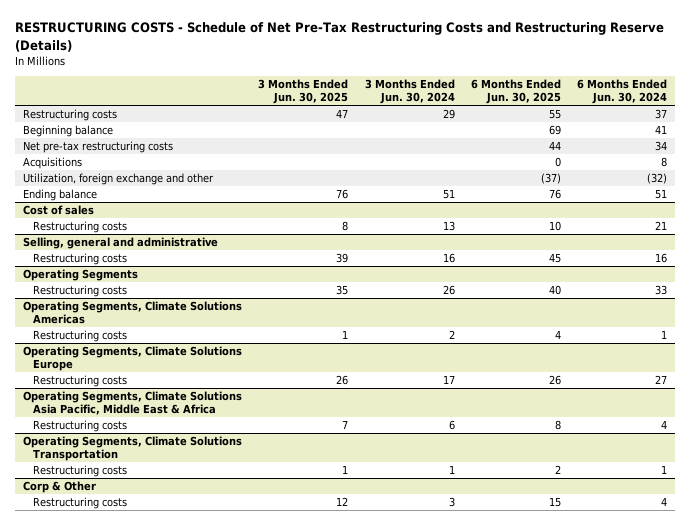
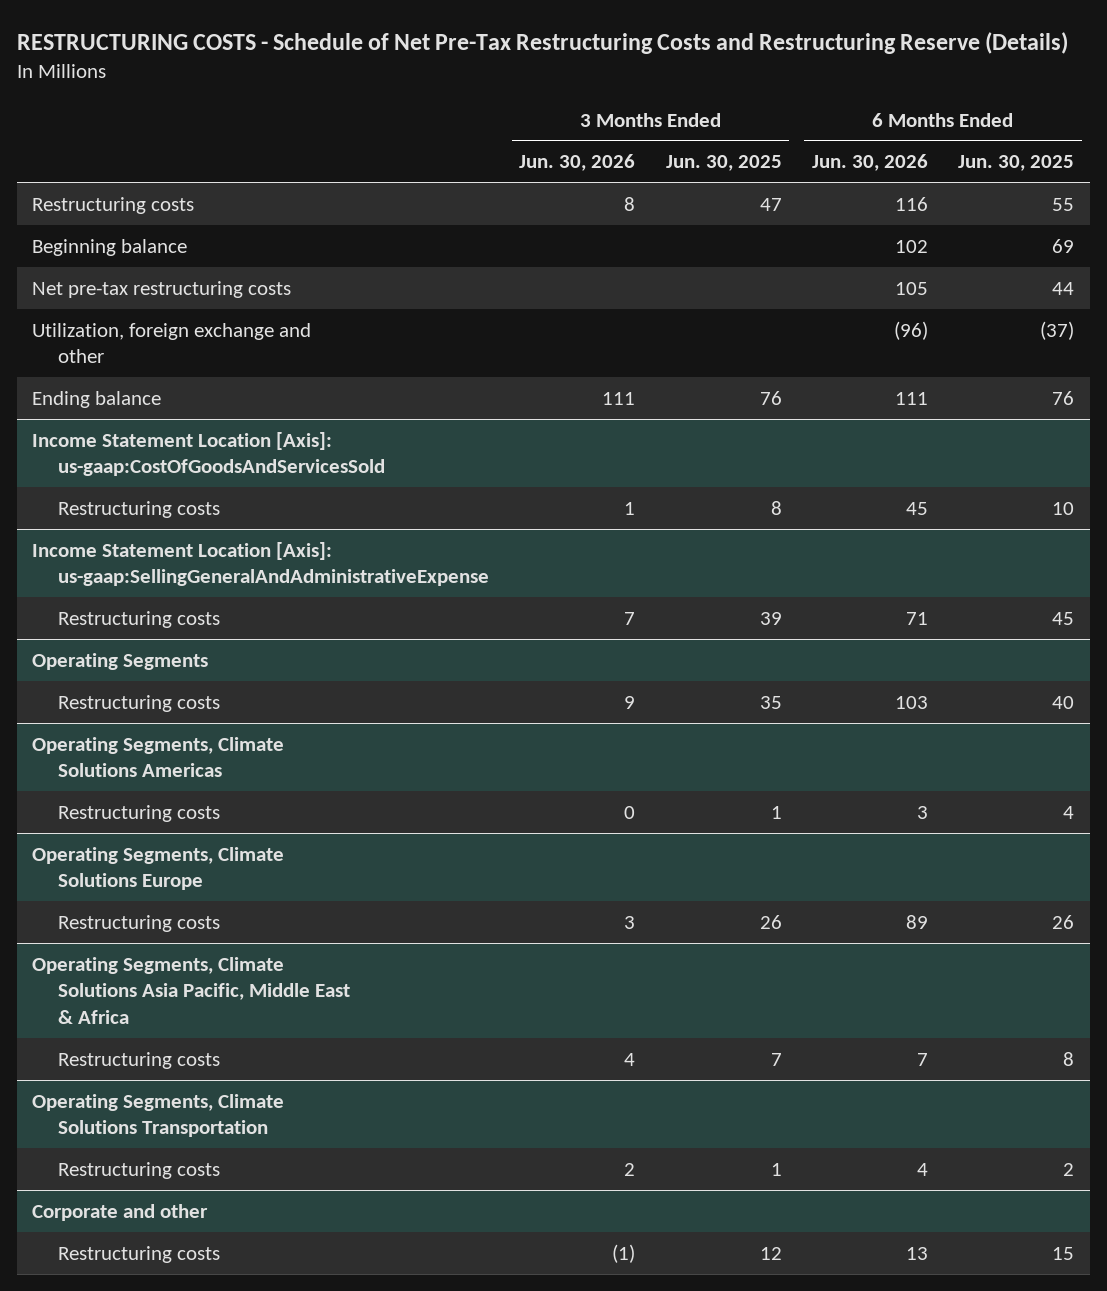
- | 3 Months Ended Jun. 30, 2025 | 3 Months Ended Jun. 30, 2024 | 6 Months Ended Jun. 30, 2025 | 6 Months Ended Jun. 30, 2024
+ | 3 Months Ended Jun. 30, 2026 | 3 Months Ended Jun. 30, 2025 | 6 Months Ended Jun. 30, 2026 | 6 Months Ended Jun. 30, 2025
- Acquisitions | | | 0 | 8
- Cost of sales
+ Income Statement Location [Axis]: us-gaap:CostOfGoodsAndServicesSold
- Selling, general and administrative
+ Income Statement Location [Axis]: us-gaap:SellingGeneralAndAdministrativeExpense
- Corp & Other
+ Corporate and other

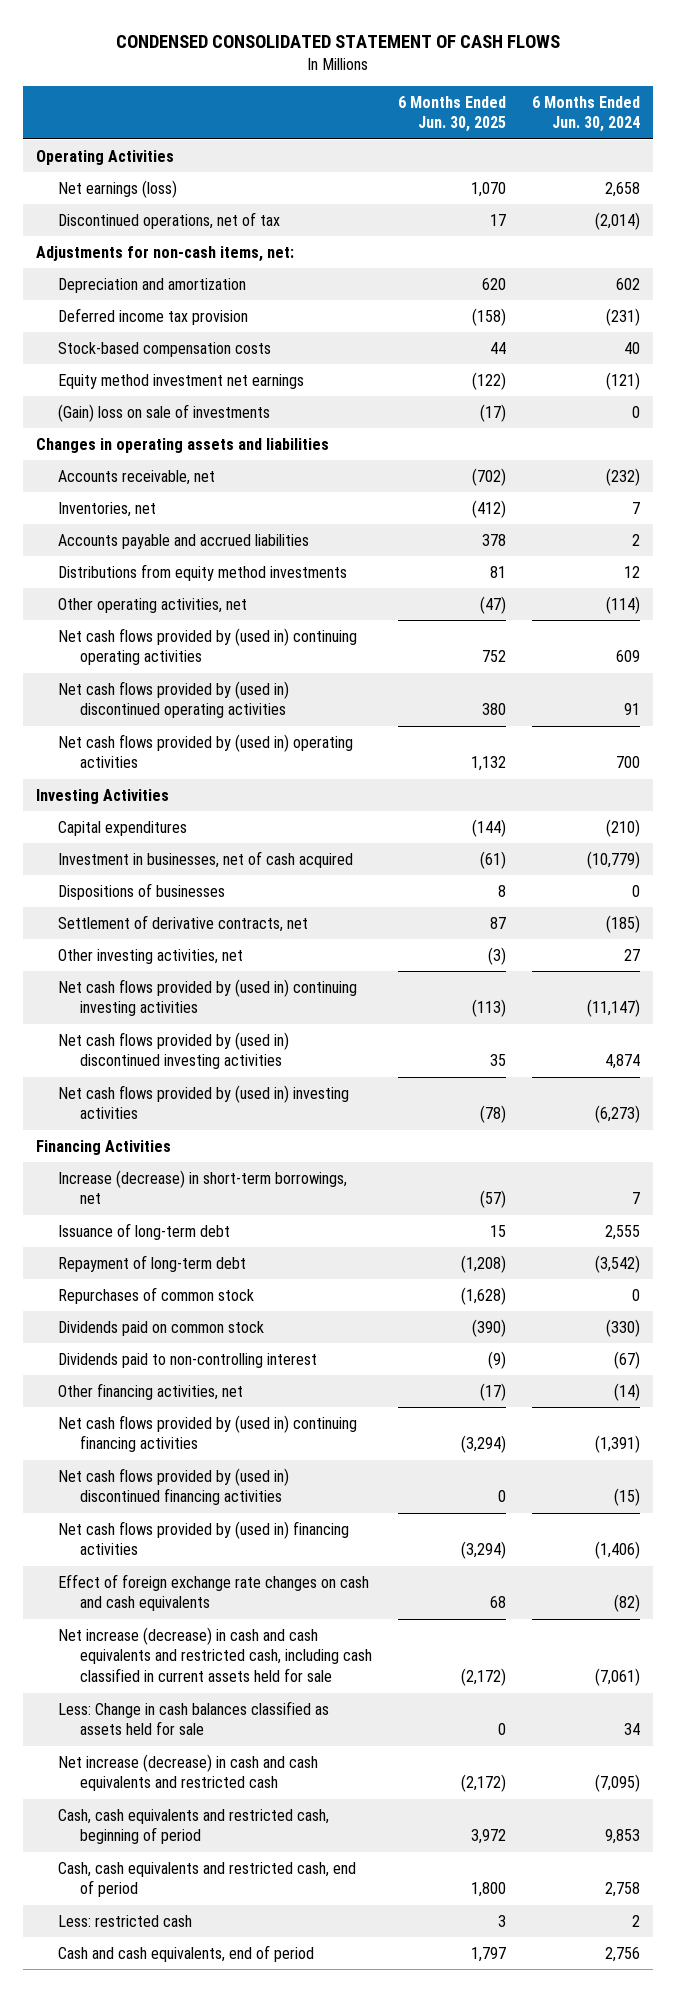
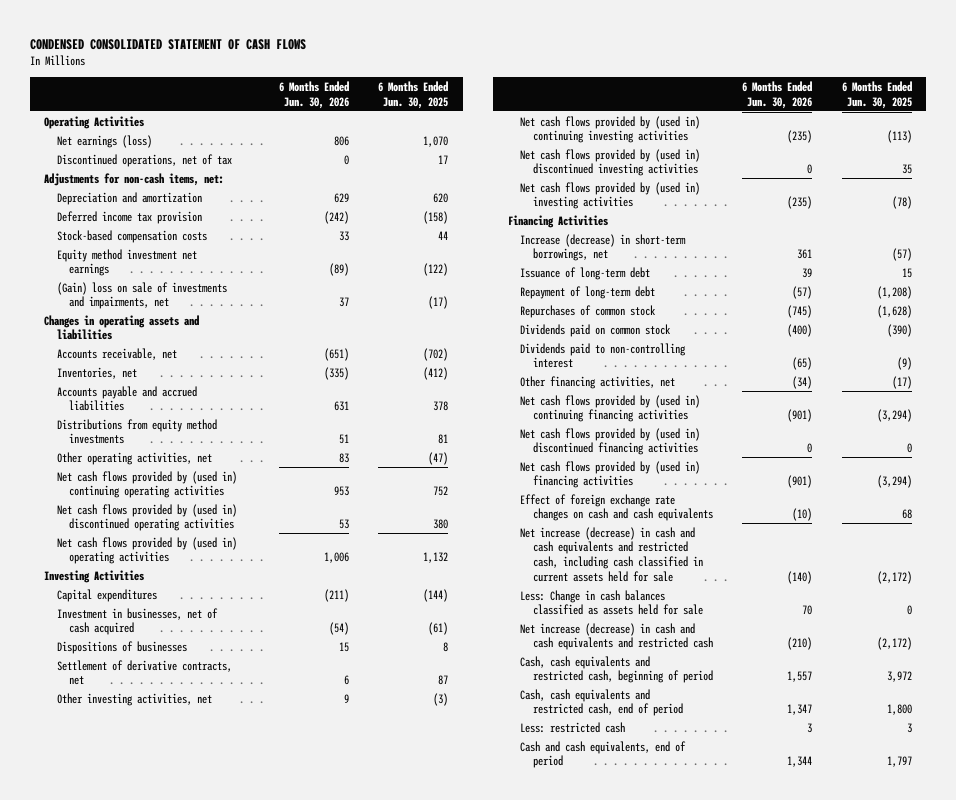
- | 6 Months Ended Jun. 30, 2025 | 6 Months Ended Jun. 30, 2024
+ | 6 Months Ended Jun. 30, 2026 | 6 Months Ended Jun. 30, 2025
- (Gain) loss on sale of investments | (17) | 0
+ (Gain) loss on sale of investments and impairments, net | 37 | (17)

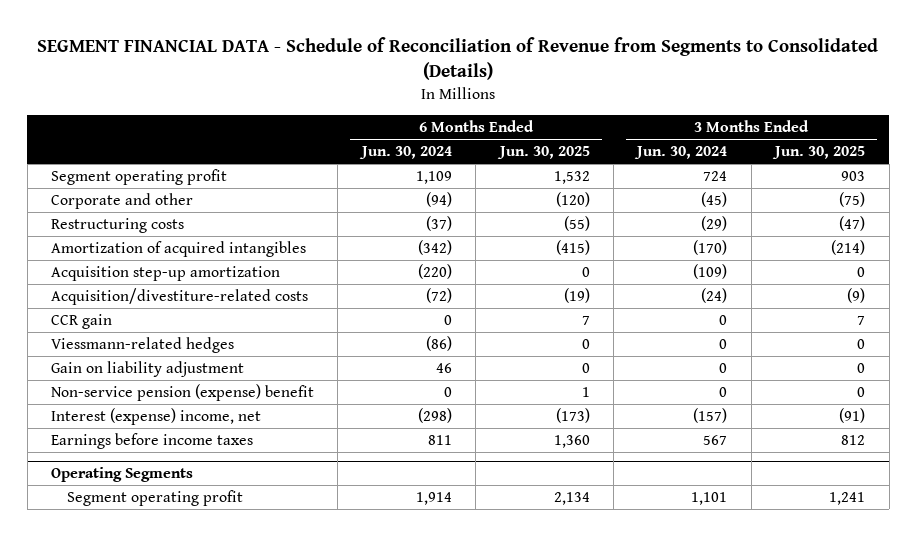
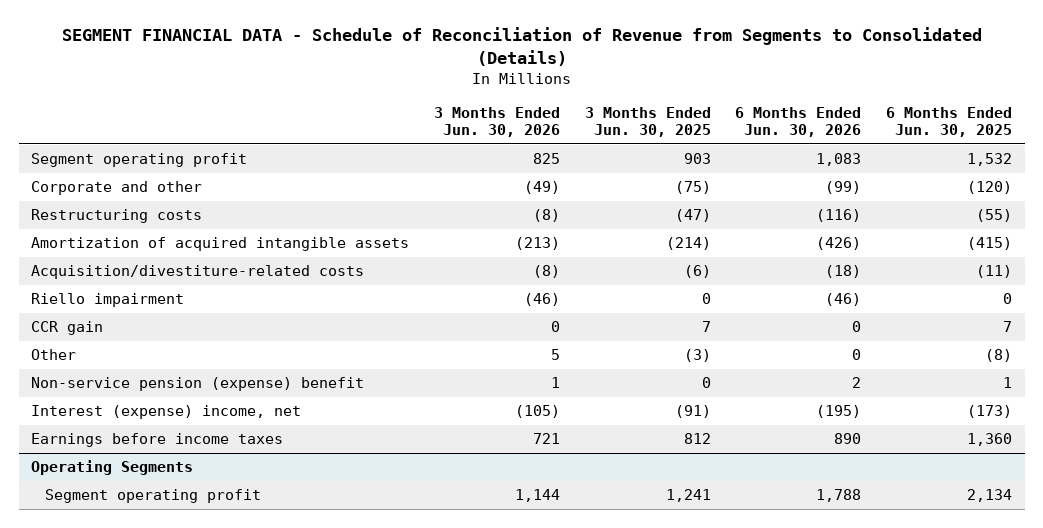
- | 6 Months Ended Jun. 30, 2024 | 6 Months Ended Jun. 30, 2025 | 3 Months Ended Jun. 30, 2024 | 3 Months Ended Jun. 30, 2025
+ | 3 Months Ended Jun. 30, 2026 | 3 Months Ended Jun. 30, 2025 | 6 Months Ended Jun. 30, 2026 | 6 Months Ended Jun. 30, 2025
- Amortization of acquired intangibles | (342) | (415) | (170) | (214)
- Acquisition step-up amortization | (220) | 0 | (109) | 0
- Acquisition/divestiture-related costs | (72) | (19) | (24) | (9)
+ Amortization of acquired intangible assets | (213) | (214) | (426) | (415)
+ Acquisition/divestiture-related costs | (8) | (6) | (18) | (11)
+ Riello impairment | (46) | 0 | (46) | 0
- Viessmann-related hedges | (86) | 0 | 0 | 0
- Gain on liability adjustment | 46 | 0 | 0 | 0
+ Other | 5 | (3) | 0 | (8)

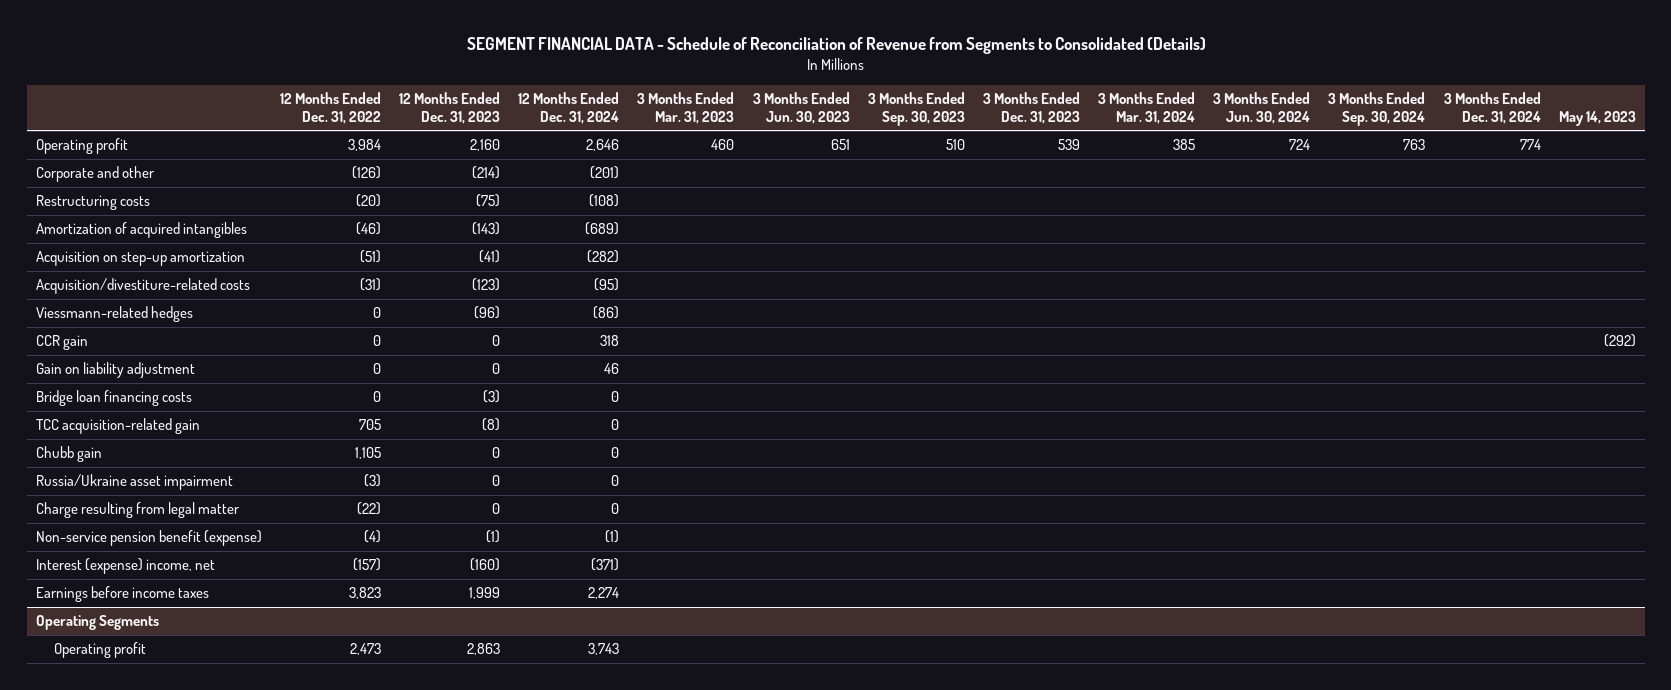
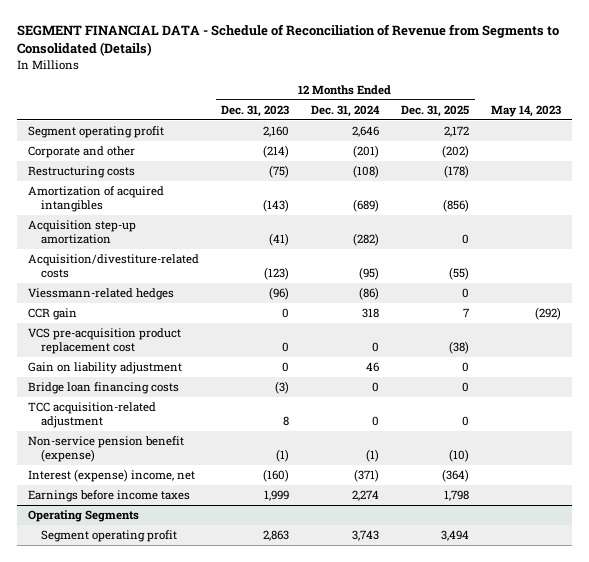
- | 12 Months Ended Dec. 31, 2022 | 12 Months Ended Dec. 31, 2023 | 12 Months Ended Dec. 31, 2024 | 3 Months Ended Mar. 31, 2023 | 3 Months Ended Jun. 30, 2023 | 3 Months Ended Sep. 30, 2023 | 3 Months Ended Dec. 31, 2023 | 3 Months Ended Mar. 31, 2024 | 3 Months Ended Jun. 30, 2024 | 3 Months Ended Sep. 30, 2024 | 3 Months Ended Dec. 31, 2024 | May 14, 2023
+ | 12 Months Ended Dec. 31, 2023 | 12 Months Ended Dec. 31, 2024 | 12 Months Ended Dec. 31, 2025 | May 14, 2023
- Operating profit | 3,984 | 2,160 | 2,646 | 460 | 651 | 510 | 539 | 385 | 724 | 763 | 774 |
+ Segment operating profit | 2,160 | 2,646 | 2,172 |
- Acquisition on step-up amortization | (51) | (41) | (282) | | | | | | | | |
+ Acquisition step-up amortization | (41) | (282) | 0 |
+ VCS pre-acquisition product replacement cost | 0 | 0 | (38) |
- TCC acquisition-related gain | 705 | (8) | 0 | | | | | | | | |
- Chubb gain | 1,105 | 0 | 0 | | | | | | | | |
- Russia/Ukraine asset impairment | (3) | 0 | 0 | | | | | | | | |
- Charge resulting from legal matter | (22) | 0 | 0 | | | | | | | | |
+ TCC acquisition-related adjustment | 8 | 0 | 0 |
@ Operating Segments
- Operating profit | 2,473 | 2,863 | 3,743 | | | | | | | | |
+ Segment operating profit | 2,863 | 3,743 | 3,494 |

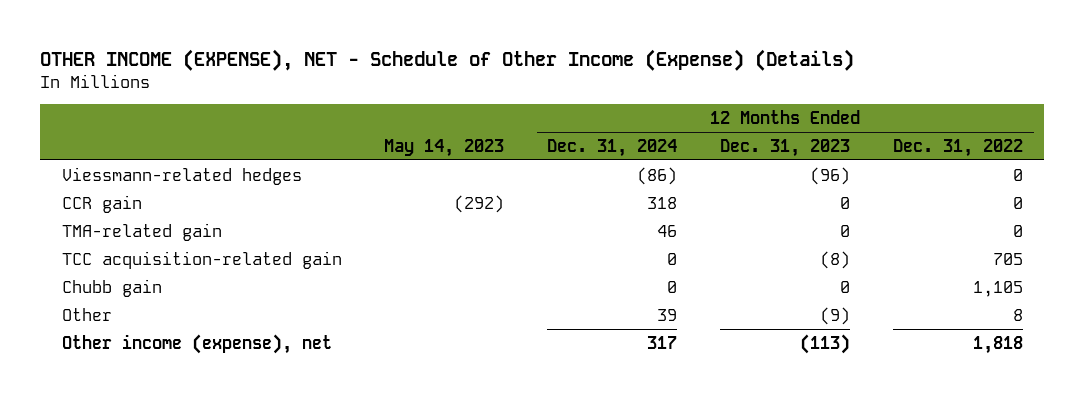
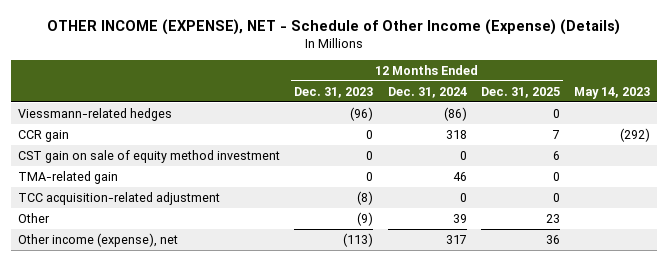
- | May 14, 2023 | 12 Months Ended Dec. 31, 2024 | 12 Months Ended Dec. 31, 2023 | 12 Months Ended Dec. 31, 2022
+ | 12 Months Ended Dec. 31, 2023 | 12 Months Ended Dec. 31, 2024 | 12 Months Ended Dec. 31, 2025 | May 14, 2023
+ CST gain on sale of equity method investment | 0 | 0 | 6 |
- TCC acquisition-related gain | | 0 | (8) | 705
- Chubb gain | | 0 | 0 | 1,105
+ TCC acquisition-related adjustment | (8) | 0 | 0 |

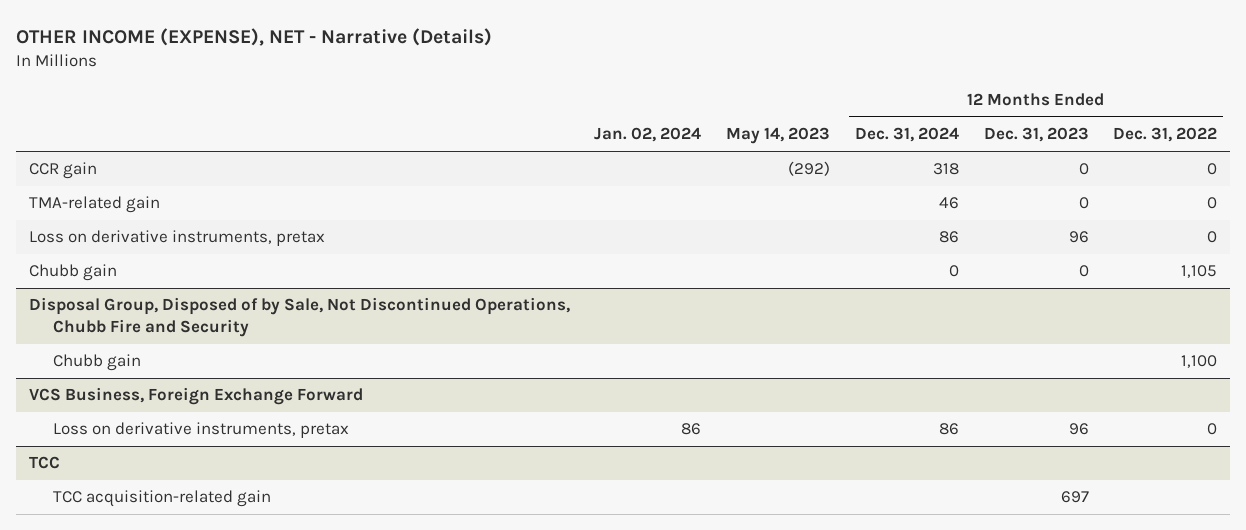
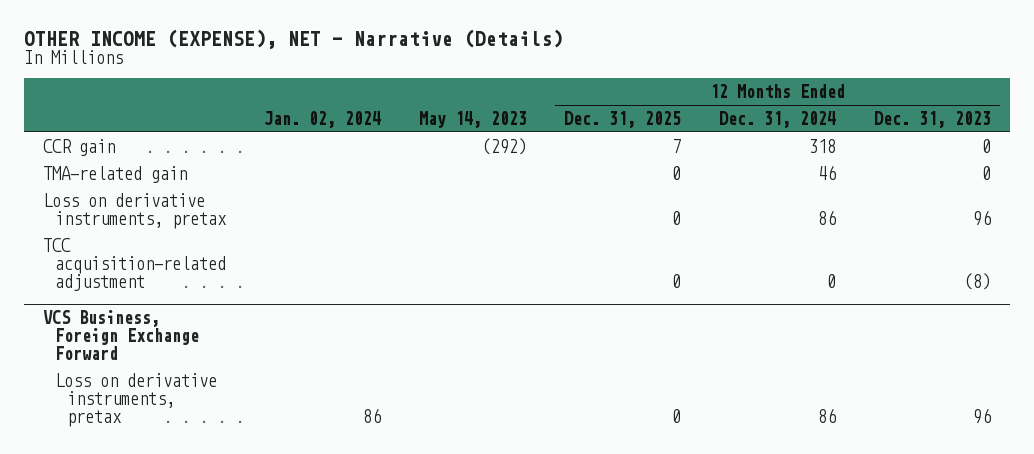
- | Jan. 02, 2024 | May 14, 2023 | 12 Months Ended Dec. 31, 2024 | 12 Months Ended Dec. 31, 2023 | 12 Months Ended Dec. 31, 2022
+ | Jan. 02, 2024 | May 14, 2023 | 12 Months Ended Dec. 31, 2025 | 12 Months Ended Dec. 31, 2024 | 12 Months Ended Dec. 31, 2023
- Chubb gain | | | 0 | 0 | 1,105
- Disposal Group, Disposed of by Sale, Not Discontinued Operations, Chubb Fire and Security
- Chubb gain | | | | | 1,100
+ TCC acquisition-related adjustment | | | 0 | 0 | (8)
- TCC
- TCC acquisition-related gain | | | | 697 |

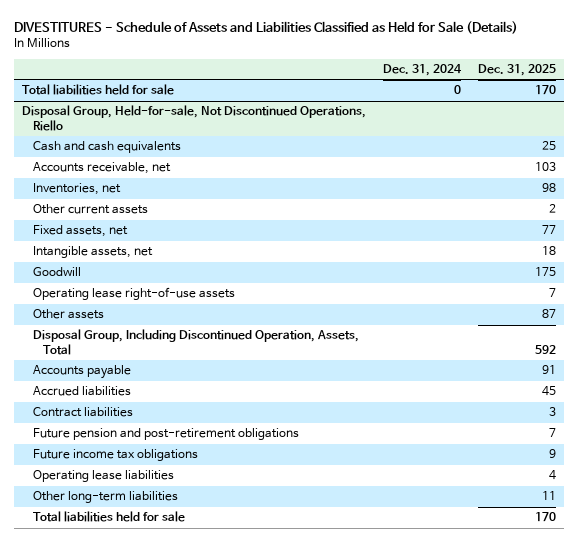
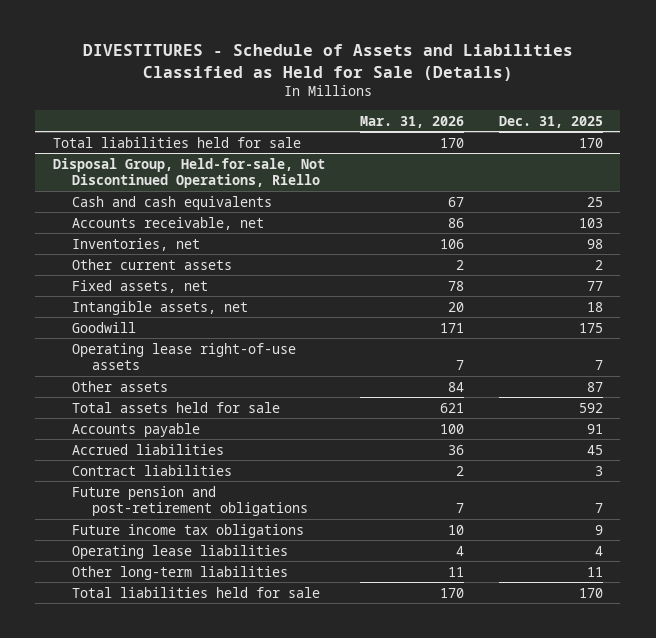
- | Dec. 31, 2024 | Dec. 31, 2025
+ | Mar. 31, 2026 | Dec. 31, 2025
@ Disposal Group, Held-for-sale, Not Discontinued Operations, Riello
- Disposal Group, Including Discontinued Operation, Assets, Total | | 592
+ Total assets held for sale | 621 | 592

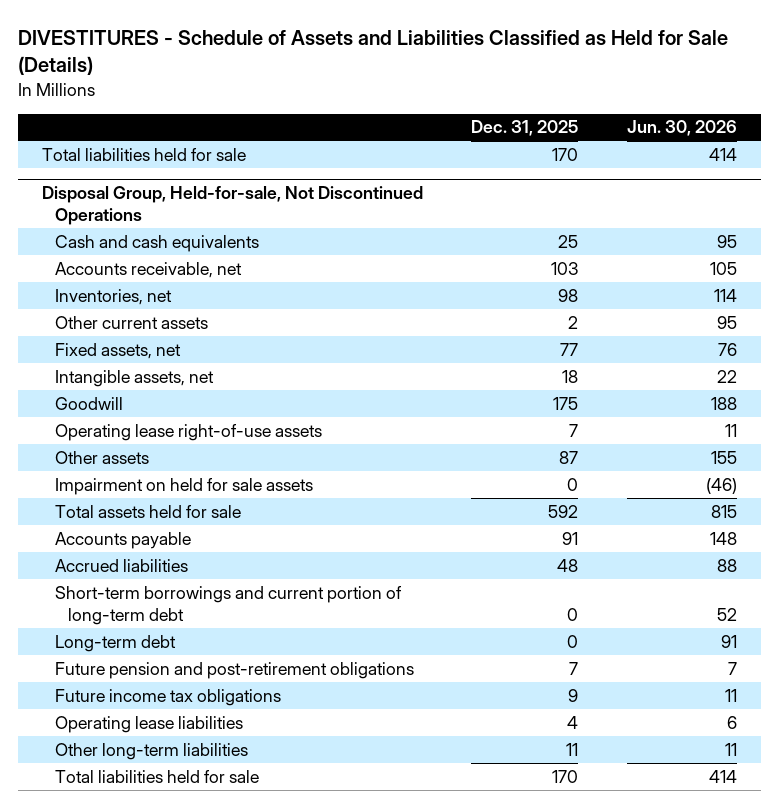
- | Mar. 31, 2026 | Dec. 31, 2025
+ | Dec. 31, 2025 | Jun. 30, 2026
- Disposal Group, Held-for-sale, Not Discontinued Operations, Riello
+ Disposal Group, Held-for-sale, Not Discontinued Operations
+ Impairment on held for sale assets | 0 | (46)
- Accrued liabilities | 36 | 45
- Contract liabilities | 2 | 3
+ Accrued liabilities | 48 | 88
+ Short-term borrowings and current portion of long-term debt | 0 | 52
+ Long-term debt | 0 | 91

